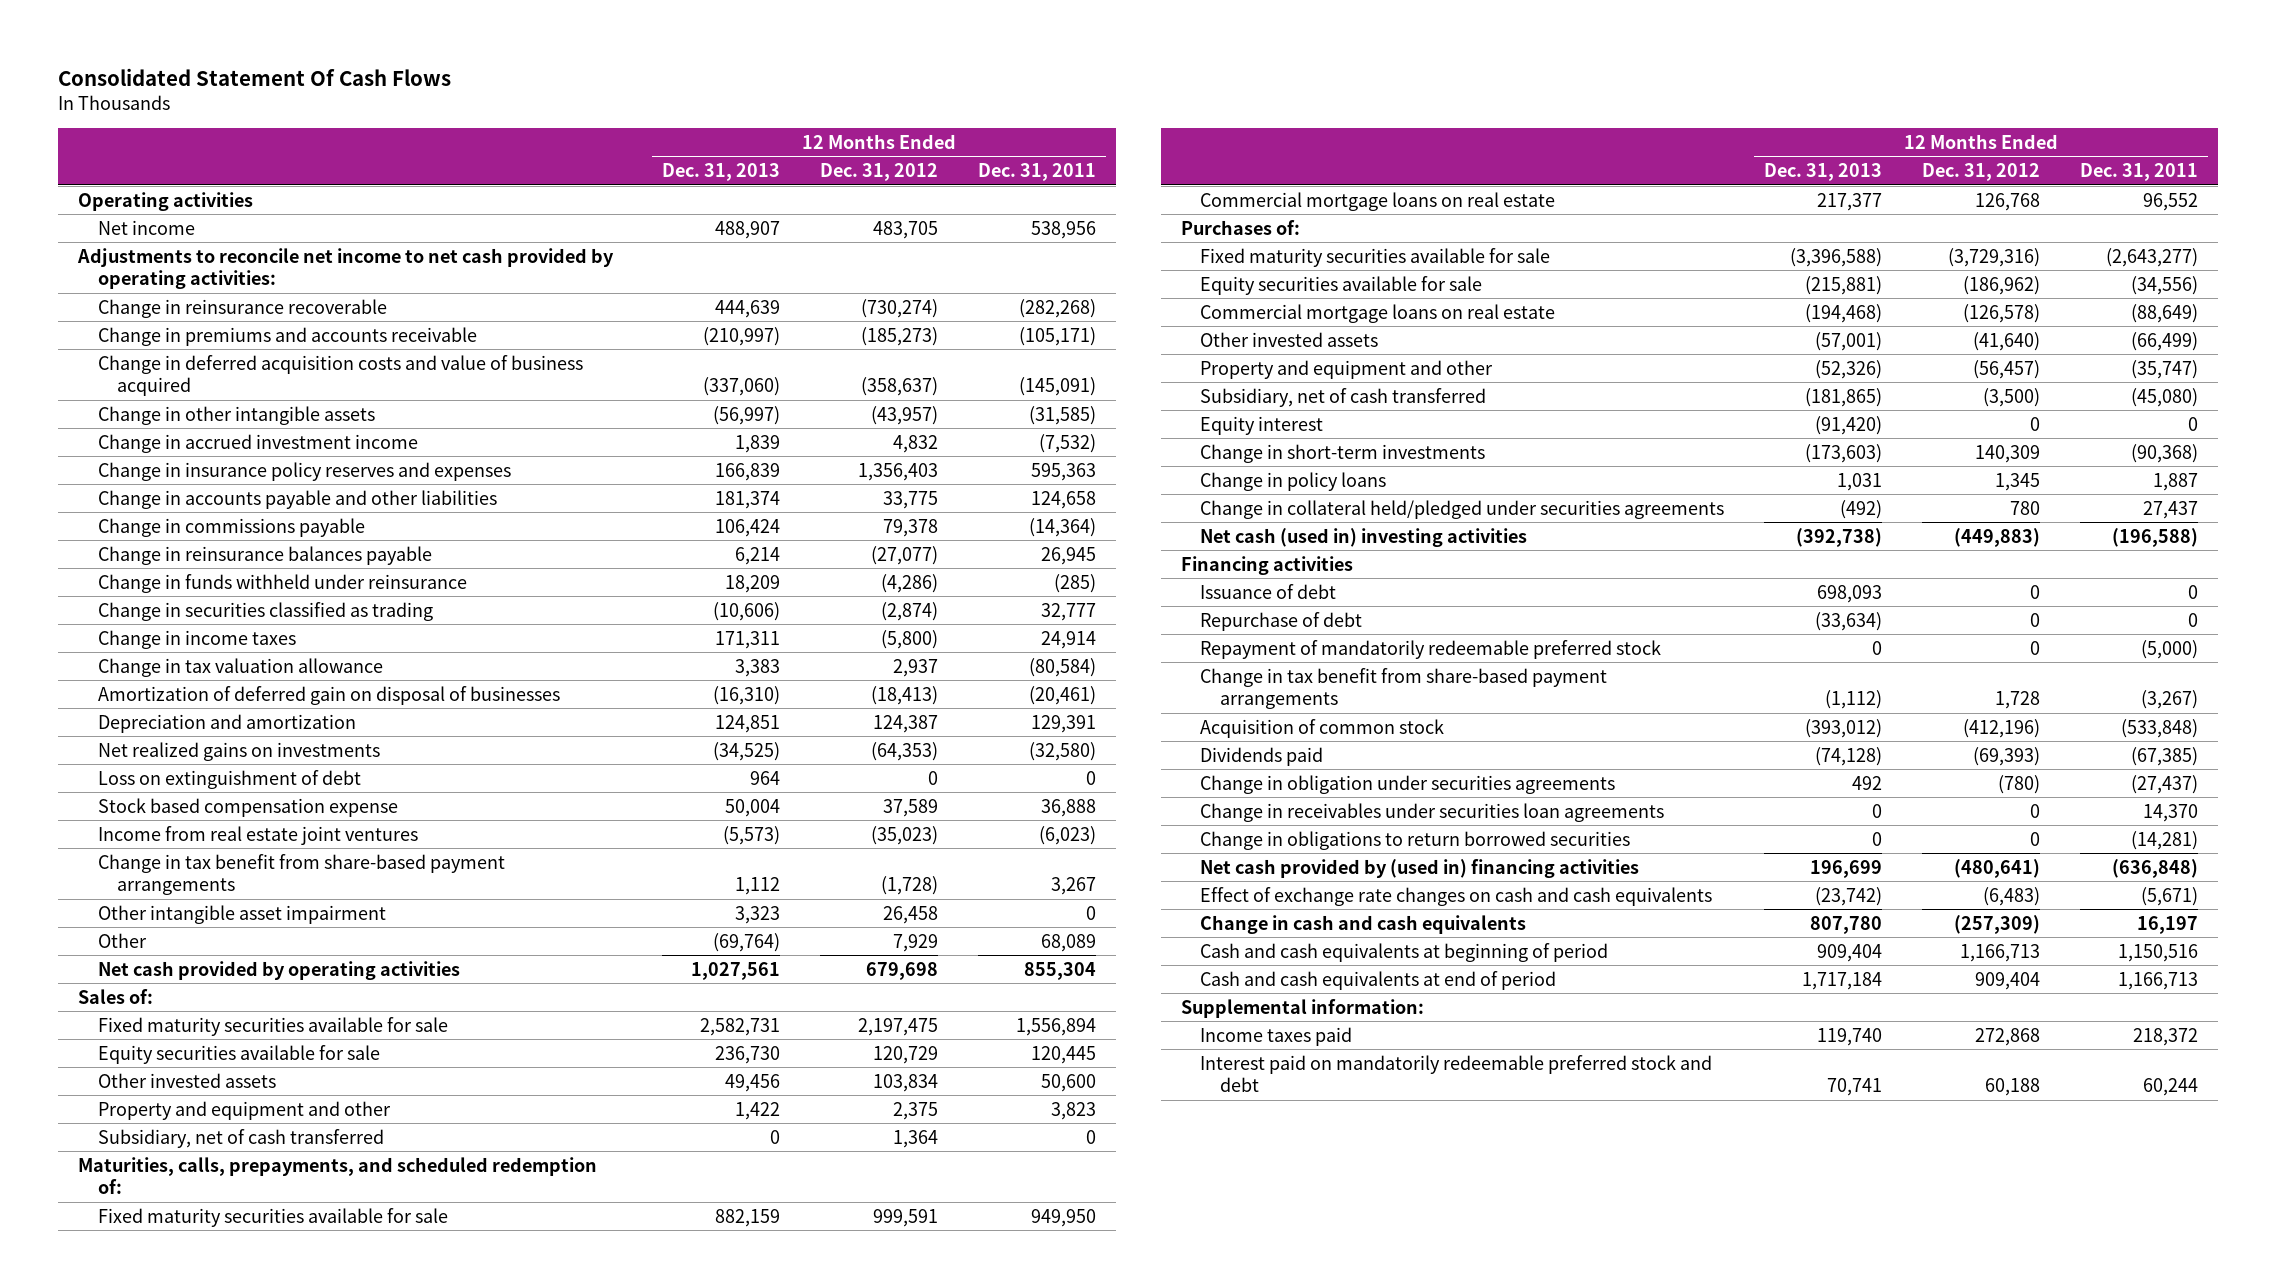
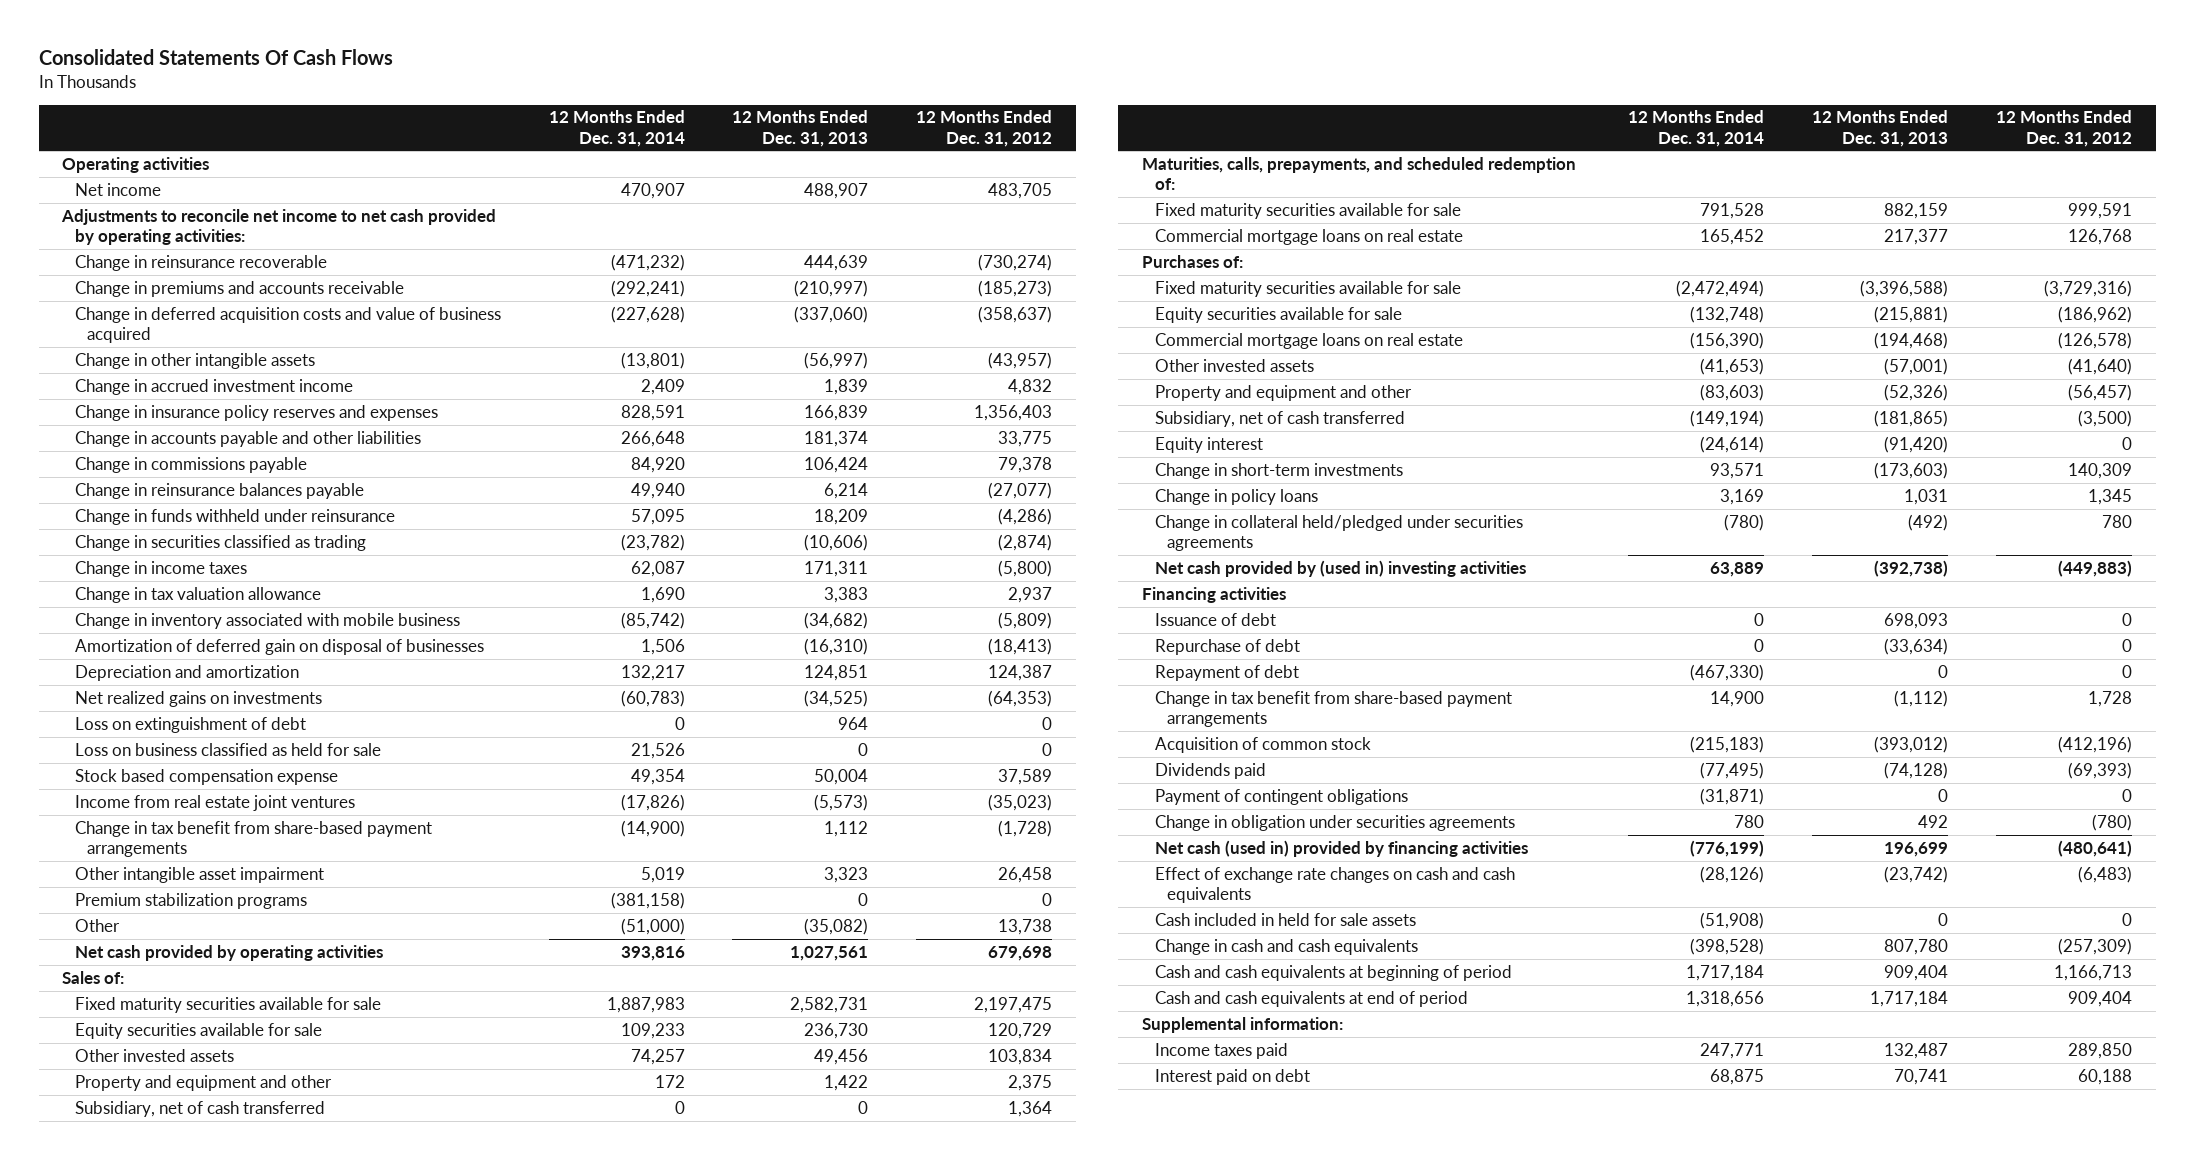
- Consolidated Statement Of Cash Flows
+ Consolidated Statements Of Cash Flows
- | 12 Months Ended Dec. 31, 2013 | 12 Months Ended Dec. 31, 2012 | 12 Months Ended Dec. 31, 2011
+ | 12 Months Ended Dec. 31, 2014 | 12 Months Ended Dec. 31, 2013 | 12 Months Ended Dec. 31, 2012
+ Change in inventory associated with mobile business | (85,742) | (34,682) | (5,809)
+ Loss on business classified as held for sale | 21,526 | 0 | 0
- Other | (69,764) | 7,929 | 68,089
+ Premium stabilization programs | (381,158) | 0 | 0
+ Other | (51,000) | (35,082) | 13,738
- Net cash (used in) investing activities | (392,738) | (449,883) | (196,588)
+ Net cash provided by (used in) investing activities | 63,889 | (392,738) | (449,883)
- Repayment of mandatorily redeemable preferred stock | 0 | 0 | (5,000)
+ Repayment of debt | (467,330) | 0 | 0
+ Payment of contingent obligations | (31,871) | 0 | 0
- Change in receivables under securities loan agreements | 0 | 0 | 14,370
- Change in obligations to return borrowed securities | 0 | 0 | (14,281)
- Net cash provided by (used in) financing activities | 196,699 | (480,641) | (636,848)
+ Net cash (used in) provided by financing activities | (776,199) | 196,699 | (480,641)
+ Cash included in held for sale assets | (51,908) | 0 | 0
- Income taxes paid | 119,740 | 272,868 | 218,372
- Interest paid on mandatorily redeemable preferred stock and debt | 70,741 | 60,188 | 60,244
+ Income taxes paid | 247,771 | 132,487 | 289,850
+ Interest paid on debt | 68,875 | 70,741 | 60,188

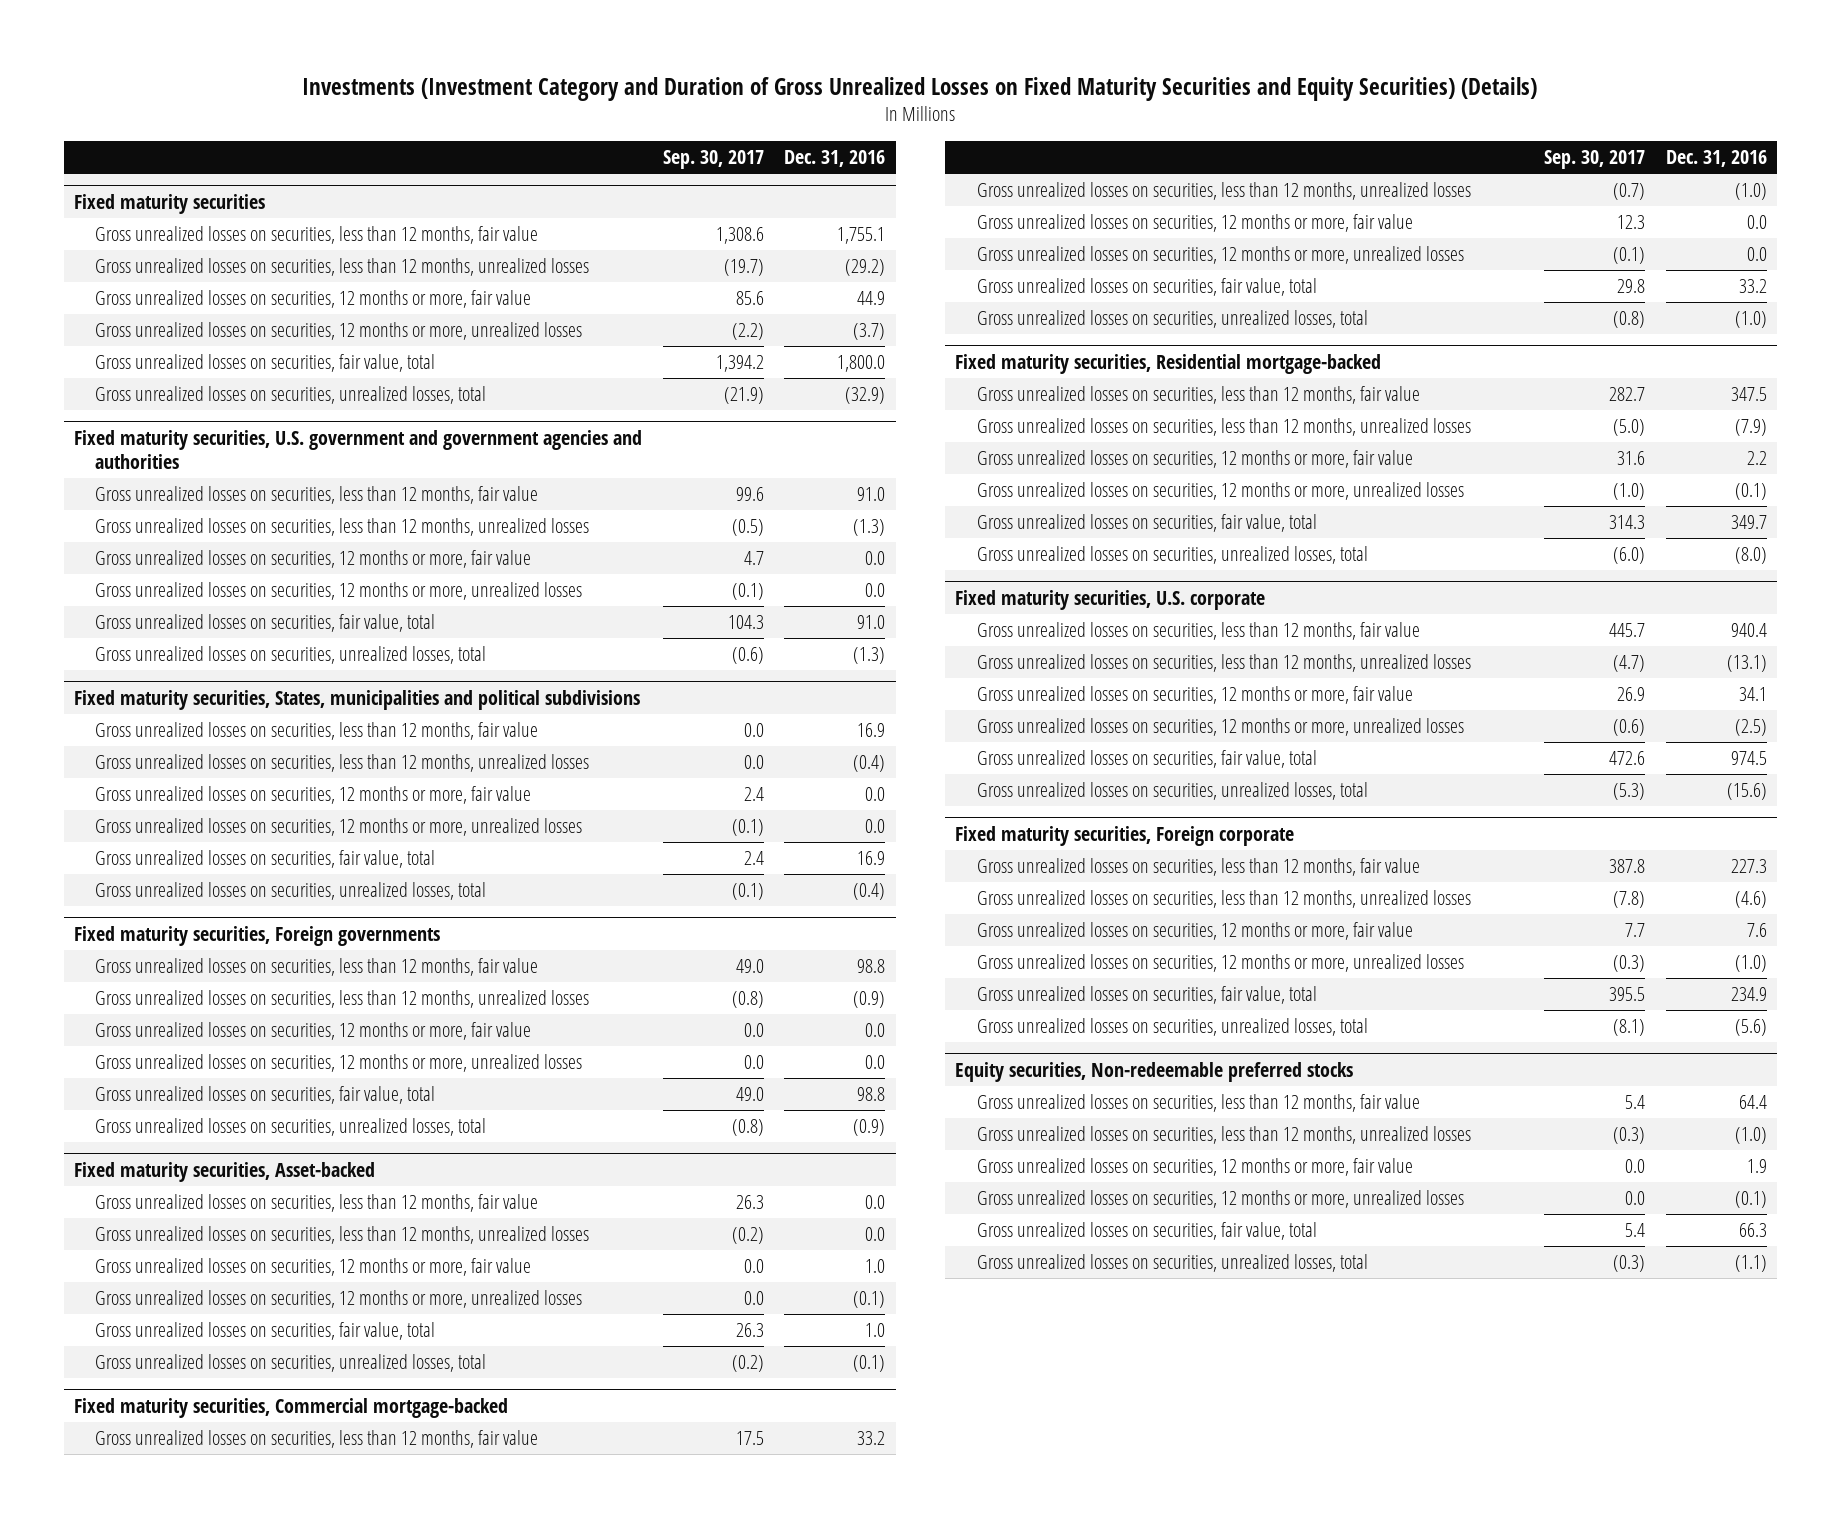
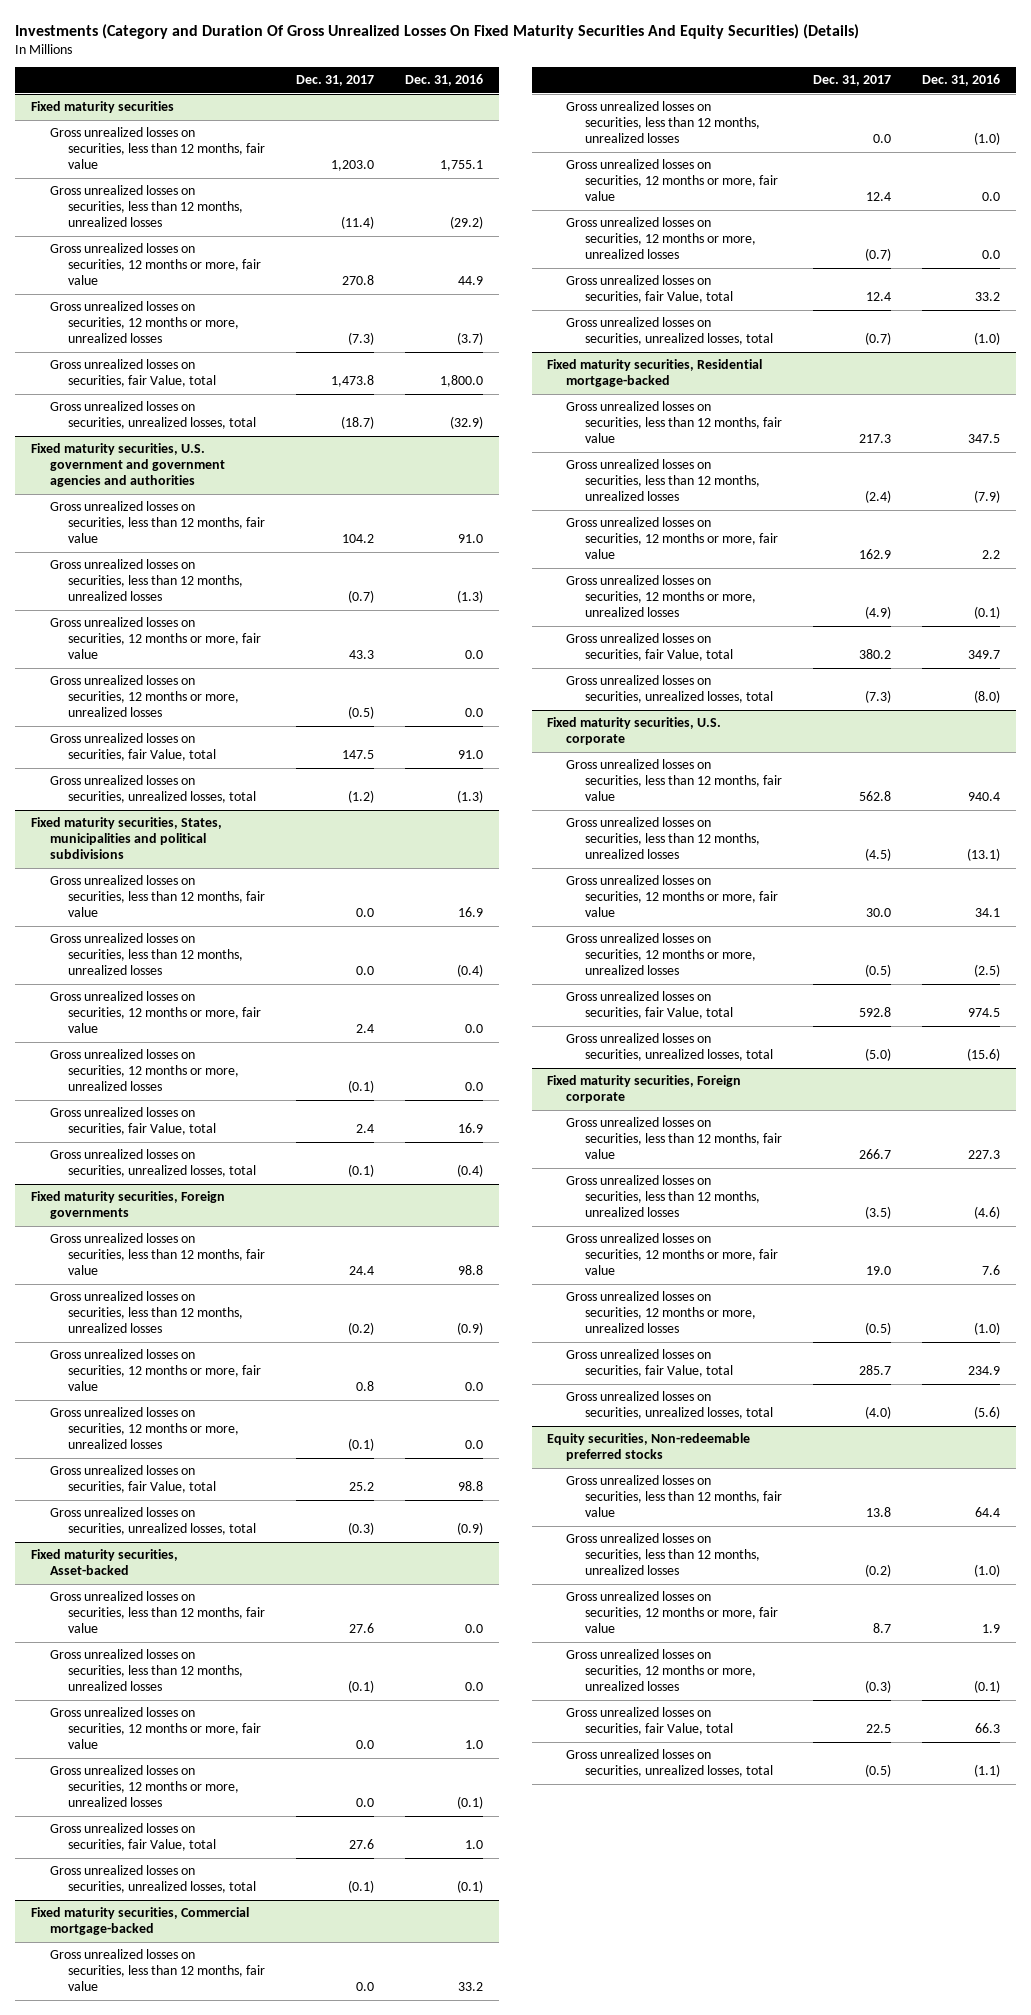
- Investments (Investment Category and Duration of Gross Unrealized Losses on Fixed Maturity Securities and Equity Securities) (Details)
+ Investments (Category and Duration Of Gross Unrealized Losses On Fixed Maturity Securities And Equity Securities) (Details)
- | Sep. 30, 2017 | Dec. 31, 2016
+ | Dec. 31, 2017 | Dec. 31, 2016
@ Fixed maturity securities
- Gross unrealized losses on securities, fair value, total | 1,394.2 | 1,800.0
+ Gross unrealized losses on securities, fair Value, total | 1,473.8 | 1,800.0
@ Fixed maturity securities, U.S. government and government agencies and authorities
- Gross unrealized losses on securities, fair value, total | 104.3 | 91.0
+ Gross unrealized losses on securities, fair Value, total | 147.5 | 91.0
@ Fixed maturity securities, States, municipalities and political subdivisions
- Gross unrealized losses on securities, fair value, total | 2.4 | 16.9
+ Gross unrealized losses on securities, fair Value, total | 2.4 | 16.9
@ Fixed maturity securities, Foreign governments
- Gross unrealized losses on securities, fair value, total | 49.0 | 98.8
+ Gross unrealized losses on securities, fair Value, total | 25.2 | 98.8
@ Fixed maturity securities, Asset-backed
- Gross unrealized losses on securities, fair value, total | 26.3 | 1.0
+ Gross unrealized losses on securities, fair Value, total | 27.6 | 1.0
@ Fixed maturity securities, Commercial mortgage-backed
- Gross unrealized losses on securities, fair value, total | 29.8 | 33.2
+ Gross unrealized losses on securities, fair Value, total | 12.4 | 33.2
@ Fixed maturity securities, Residential mortgage-backed
- Gross unrealized losses on securities, fair value, total | 314.3 | 349.7
+ Gross unrealized losses on securities, fair Value, total | 380.2 | 349.7
@ Fixed maturity securities, U.S. corporate
- Gross unrealized losses on securities, fair value, total | 472.6 | 974.5
+ Gross unrealized losses on securities, fair Value, total | 592.8 | 974.5
@ Fixed maturity securities, Foreign corporate
- Gross unrealized losses on securities, fair value, total | 395.5 | 234.9
+ Gross unrealized losses on securities, fair Value, total | 285.7 | 234.9
@ Equity securities, Non-redeemable preferred stocks
- Gross unrealized losses on securities, fair value, total | 5.4 | 66.3
+ Gross unrealized losses on securities, fair Value, total | 22.5 | 66.3

